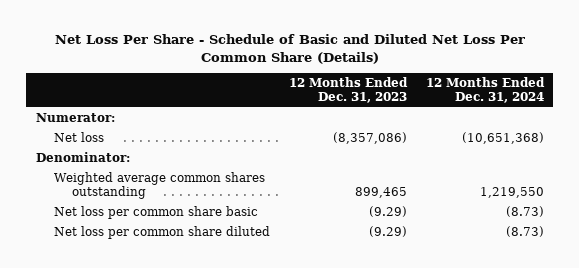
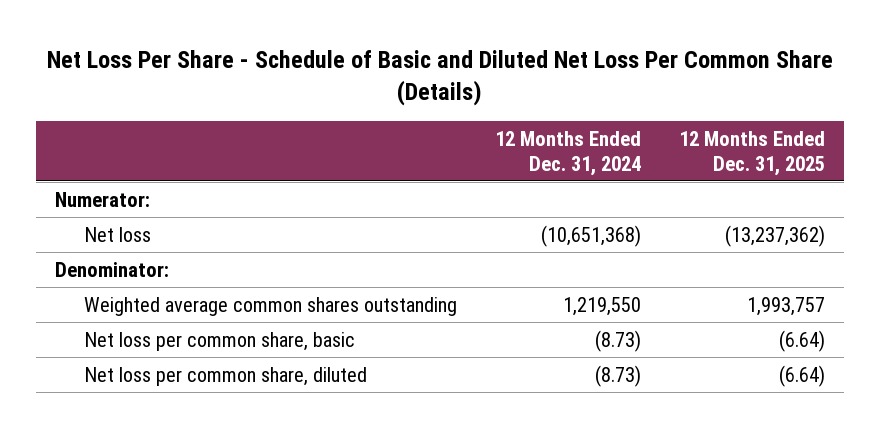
- | 12 Months Ended Dec. 31, 2023 | 12 Months Ended Dec. 31, 2024
+ | 12 Months Ended Dec. 31, 2024 | 12 Months Ended Dec. 31, 2025
- Net loss per common share basic | (9.29) | (8.73)
- Net loss per common share diluted | (9.29) | (8.73)
+ Net loss per common share, basic | (8.73) | (6.64)
+ Net loss per common share, diluted | (8.73) | (6.64)

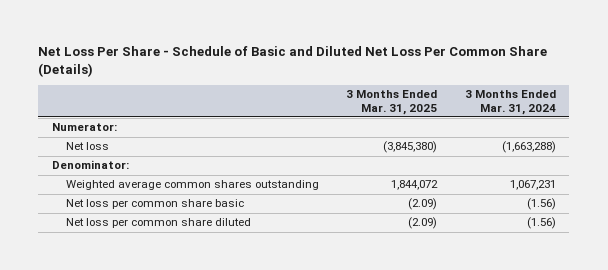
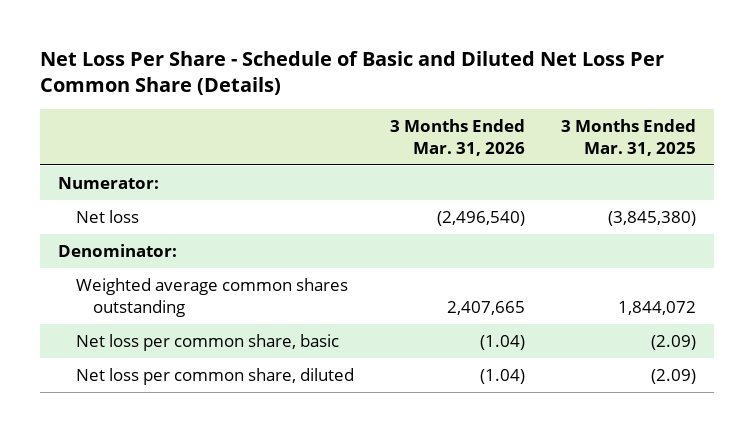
- | 3 Months Ended Mar. 31, 2025 | 3 Months Ended Mar. 31, 2024
+ | 3 Months Ended Mar. 31, 2026 | 3 Months Ended Mar. 31, 2025
- Net loss per common share basic | (2.09) | (1.56)
- Net loss per common share diluted | (2.09) | (1.56)
+ Net loss per common share, basic | (1.04) | (2.09)
+ Net loss per common share, diluted | (1.04) | (2.09)

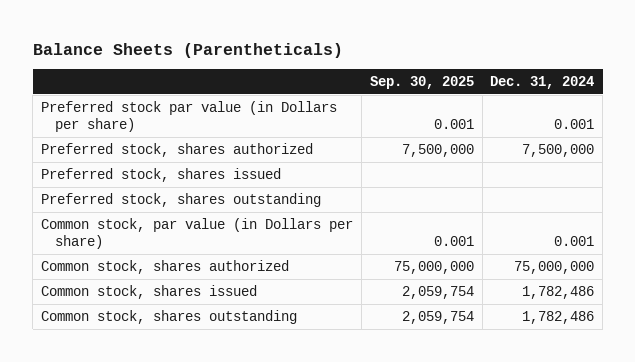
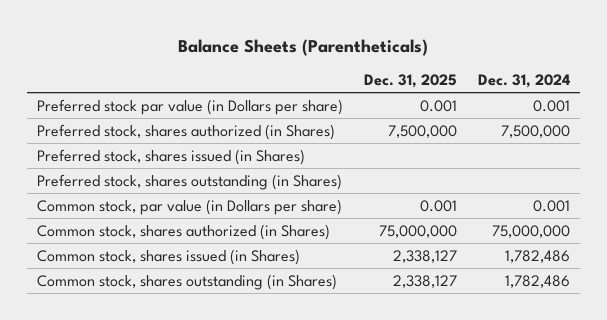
- | Sep. 30, 2025 | Dec. 31, 2024
+ | Dec. 31, 2025 | Dec. 31, 2024
- Preferred stock, shares authorized | 7,500,000 | 7,500,000
- Preferred stock, shares issued
- Preferred stock, shares outstanding
+ Preferred stock, shares authorized (in Shares) | 7,500,000 | 7,500,000
+ Preferred stock, shares issued (in Shares)
+ Preferred stock, shares outstanding (in Shares)
- Common stock, shares authorized | 75,000,000 | 75,000,000
- Common stock, shares issued | 2,059,754 | 1,782,486
- Common stock, shares outstanding | 2,059,754 | 1,782,486
+ Common stock, shares authorized (in Shares) | 75,000,000 | 75,000,000
+ Common stock, shares issued (in Shares) | 2,338,127 | 1,782,486
+ Common stock, shares outstanding (in Shares) | 2,338,127 | 1,782,486

